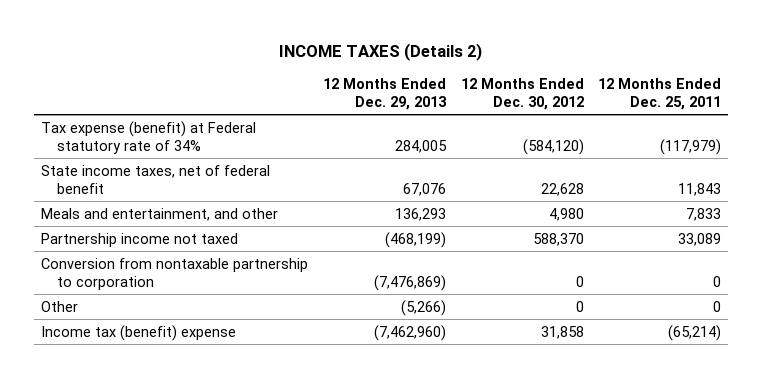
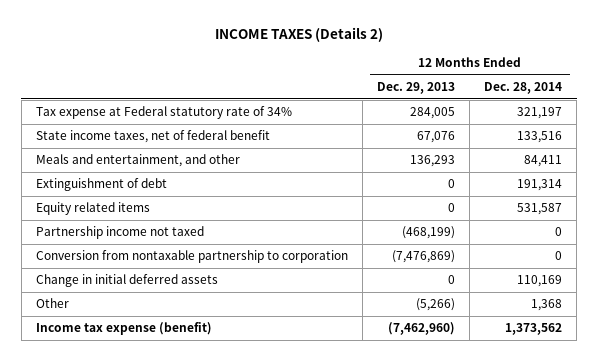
- | 12 Months Ended Dec. 29, 2013 | 12 Months Ended Dec. 30, 2012 | 12 Months Ended Dec. 25, 2011
+ | 12 Months Ended Dec. 29, 2013 | 12 Months Ended Dec. 28, 2014
- Tax expense (benefit) at Federal statutory rate of 34% | 284,005 | (584,120) | (117,979)
+ Tax expense at Federal statutory rate of 34% | 284,005 | 321,197
+ Extinguishment of debt | 0 | 191,314
+ Equity related items | 0 | 531,587
+ Change in initial deferred assets | 0 | 110,169
- Income tax (benefit) expense | (7,462,960) | 31,858 | (65,214)
+ Income tax expense (benefit) | (7,462,960) | 1,373,562

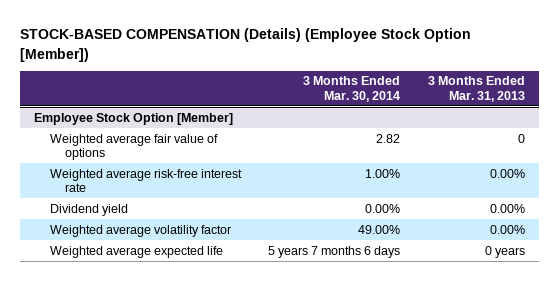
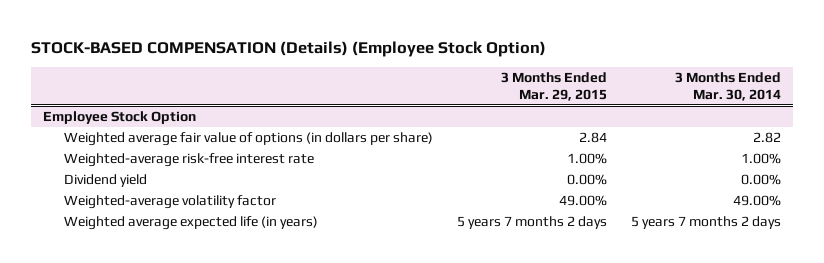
- STOCK-BASED COMPENSATION (Details) (Employee Stock Option [Member])
+ STOCK-BASED COMPENSATION (Details) (Employee Stock Option)
- | 3 Months Ended Mar. 30, 2014 | 3 Months Ended Mar. 31, 2013
+ | 3 Months Ended Mar. 29, 2015 | 3 Months Ended Mar. 30, 2014
- Employee Stock Option [Member]
- Weighted average fair value of options | 2.82 | 0
- Weighted average risk-free interest rate | 1.00% | 0.00%
+ Employee Stock Option
+ Weighted average fair value of options (in dollars per share) | 2.84 | 2.82
+ Weighted-average risk-free interest rate | 1.00% | 1.00%
- Weighted average volatility factor | 49.00% | 0.00%
- Weighted average expected life | 5 years 7 months 6 days | 0 years
+ Weighted-average volatility factor | 49.00% | 49.00%
+ Weighted average expected life (in years) | 5 years 7 months 2 days | 5 years 7 months 2 days

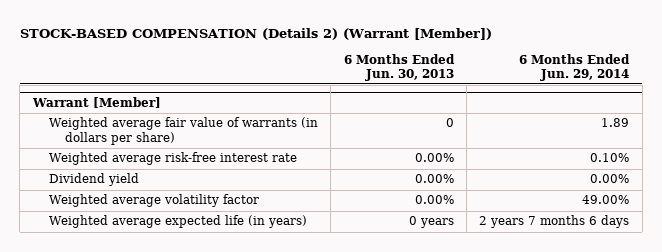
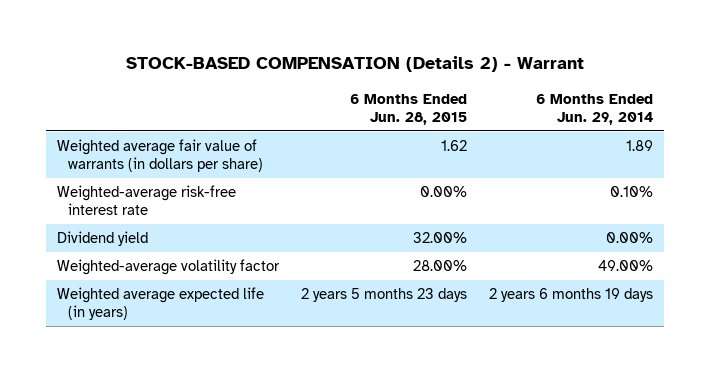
- STOCK-BASED COMPENSATION (Details 2) (Warrant [Member])
+ STOCK-BASED COMPENSATION (Details 2) - Warrant
- | 6 Months Ended Jun. 30, 2013 | 6 Months Ended Jun. 29, 2014
+ | 6 Months Ended Jun. 28, 2015 | 6 Months Ended Jun. 29, 2014
- Warrant [Member]
- Weighted average risk-free interest rate | 0.00% | 0.10%
+ Weighted-average risk-free interest rate | 0.00% | 0.10%
- Weighted average volatility factor | 0.00% | 49.00%
- Weighted average expected life (in years) | 0 years | 2 years 7 months 6 days
+ Weighted-average volatility factor | 28.00% | 49.00%
+ Weighted average expected life (in years) | 2 years 5 months 23 days | 2 years 6 months 19 days

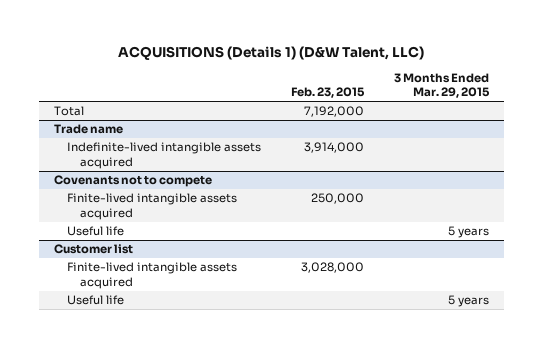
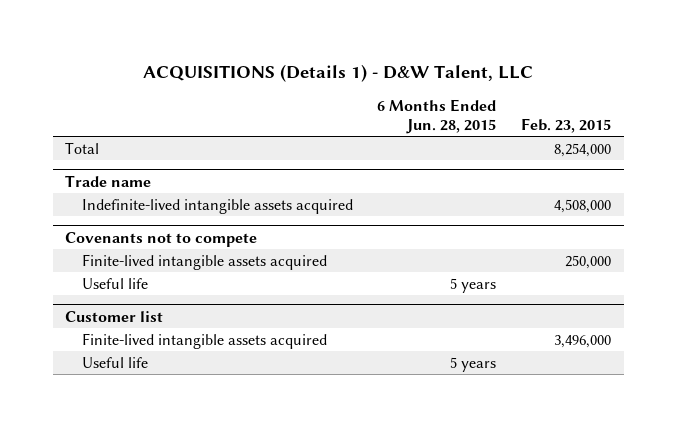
- ACQUISITIONS (Details 1) (D&W Talent, LLC)
+ ACQUISITIONS (Details 1) - D&W Talent, LLC
- | Feb. 23, 2015 | 3 Months Ended Mar. 29, 2015
+ | 6 Months Ended Jun. 28, 2015 | Feb. 23, 2015
- Total | 7,192,000 |
+ Total | | 8,254,000
@ Trade name
- Indefinite-lived intangible assets acquired | 3,914,000 |
+ Indefinite-lived intangible assets acquired | | 4,508,000
@ Customer list
- Finite-lived intangible assets acquired | 3,028,000 |
+ Finite-lived intangible assets acquired | | 3,496,000

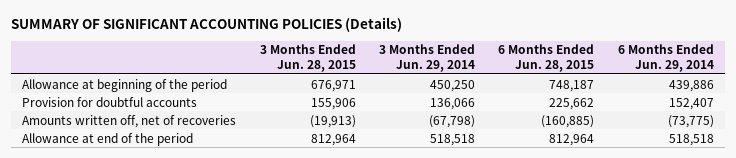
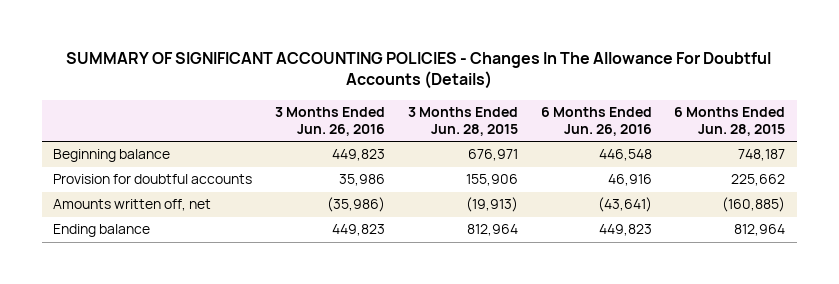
- SUMMARY OF SIGNIFICANT ACCOUNTING POLICIES (Details)
+ SUMMARY OF SIGNIFICANT ACCOUNTING POLICIES - Changes In The Allowance For Doubtful Accounts (Details)
- | 3 Months Ended Jun. 28, 2015 | 3 Months Ended Jun. 29, 2014 | 6 Months Ended Jun. 28, 2015 | 6 Months Ended Jun. 29, 2014
+ | 3 Months Ended Jun. 26, 2016 | 3 Months Ended Jun. 28, 2015 | 6 Months Ended Jun. 26, 2016 | 6 Months Ended Jun. 28, 2015
- Allowance at beginning of the period | 676,971 | 450,250 | 748,187 | 439,886
+ Beginning balance | 449,823 | 676,971 | 446,548 | 748,187
- Amounts written off, net of recoveries | (19,913) | (67,798) | (160,885) | (73,775)
- Allowance at end of the period | 812,964 | 518,518 | 812,964 | 518,518
+ Amounts written off, net | (35,986) | (19,913) | (43,641) | (160,885)
+ Ending balance | 449,823 | 812,964 | 449,823 | 812,964

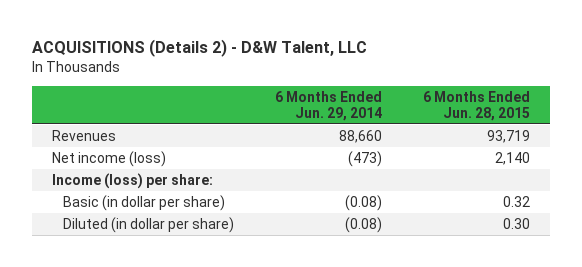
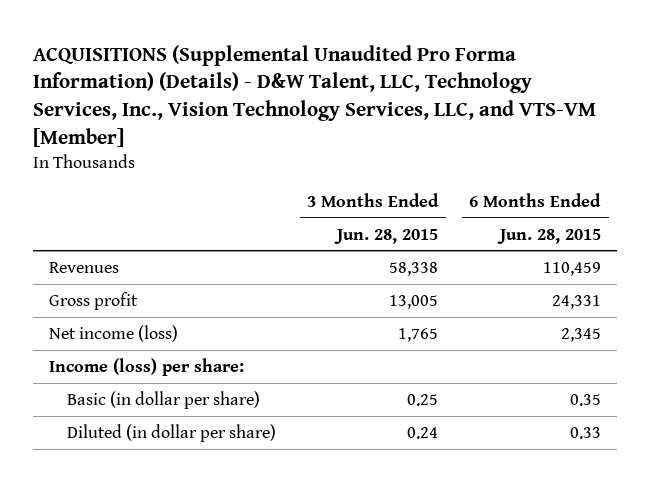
- ACQUISITIONS (Details 2) - D&W Talent, LLC
+ ACQUISITIONS (Supplemental Unaudited Pro Forma Information) (Details) - D&W Talent, LLC, Technology Services, Inc., Vision Technology Services, LLC, and VTS-VM [Member]
- | 6 Months Ended Jun. 29, 2014 | 6 Months Ended Jun. 28, 2015
+ | 3 Months Ended Jun. 28, 2015 | 6 Months Ended Jun. 28, 2015
- Revenues | 88,660 | 93,719
- Net income (loss) | (473) | 2,140
+ Revenues | 58,338 | 110,459
+ Gross profit | 13,005 | 24,331
+ Net income (loss) | 1,765 | 2,345
- Basic (in dollar per share) | (0.08) | 0.32
- Diluted (in dollar per share) | (0.08) | 0.30
+ Basic (in dollar per share) | 0.25 | 0.35
+ Diluted (in dollar per share) | 0.24 | 0.33

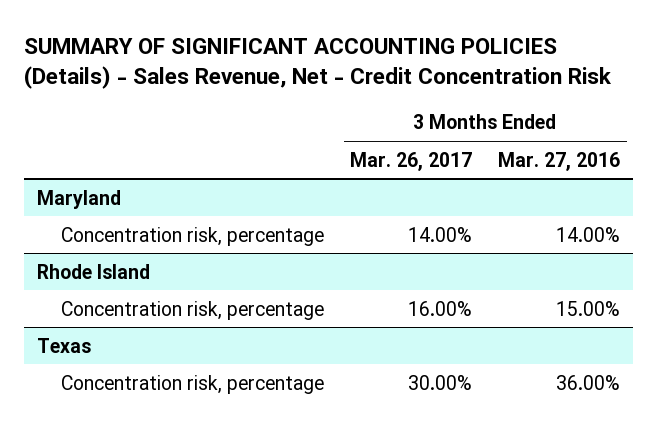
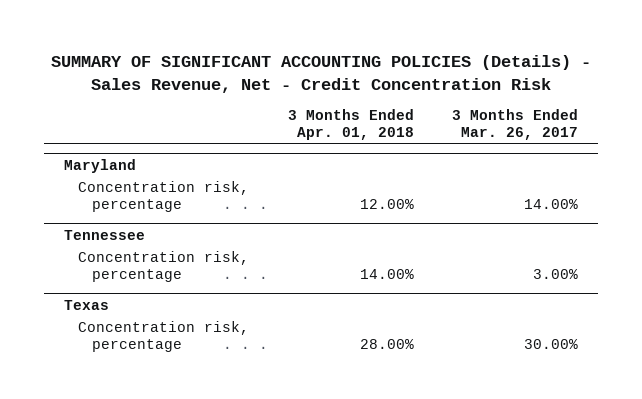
- | 3 Months Ended Mar. 26, 2017 | 3 Months Ended Mar. 27, 2016
+ | 3 Months Ended Apr. 01, 2018 | 3 Months Ended Mar. 26, 2017
- Rhode Island
- Concentration risk, percentage | 16.00% | 15.00%
+ Tennessee
+ Concentration risk, percentage | 14.00% | 3.00%

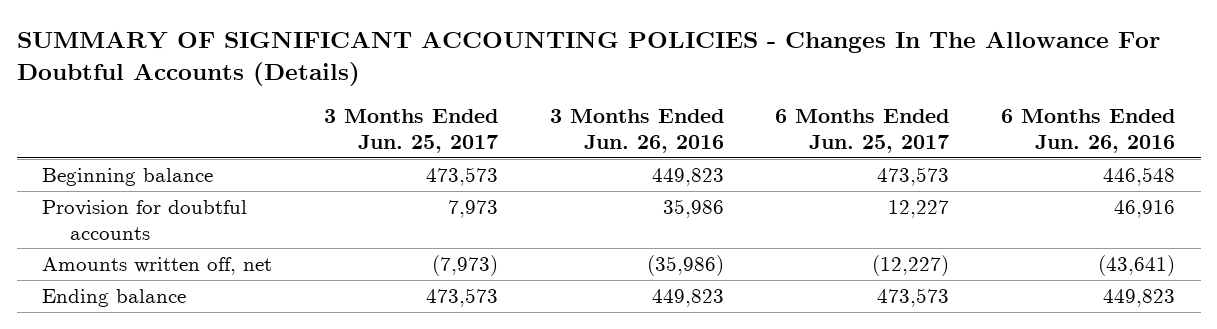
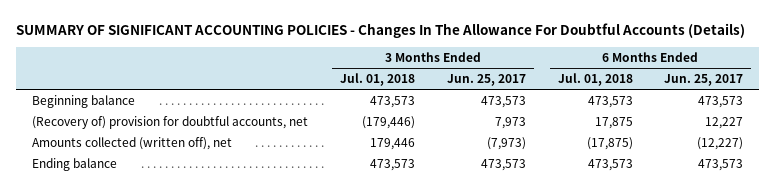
- | 3 Months Ended Jun. 25, 2017 | 3 Months Ended Jun. 26, 2016 | 6 Months Ended Jun. 25, 2017 | 6 Months Ended Jun. 26, 2016
+ | 3 Months Ended Jul. 01, 2018 | 3 Months Ended Jun. 25, 2017 | 6 Months Ended Jul. 01, 2018 | 6 Months Ended Jun. 25, 2017
- Provision for doubtful accounts | 7,973 | 35,986 | 12,227 | 46,916
- Amounts written off, net | (7,973) | (35,986) | (12,227) | (43,641)
+ (Recovery of) provision for doubtful accounts, net | (179,446) | 7,973 | 17,875 | 12,227
+ Amounts collected (written off), net | 179,446 | (7,973) | (17,875) | (12,227)

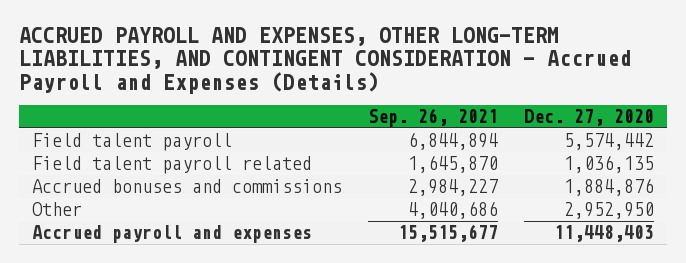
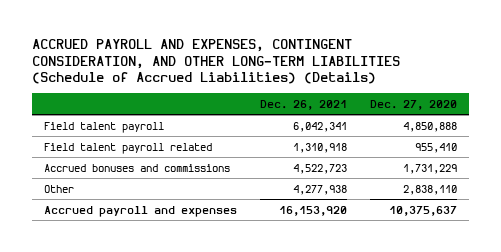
- ACCRUED PAYROLL AND EXPENSES, OTHER LONG-TERM LIABILITIES, AND CONTINGENT CONSIDERATION - Accrued Payroll and Expenses (Details)
+ ACCRUED PAYROLL AND EXPENSES, CONTINGENT CONSIDERATION, AND OTHER LONG-TERM LIABILITIES (Schedule of Accrued Liabilities) (Details)
- | Sep. 26, 2021 | Dec. 27, 2020
+ | Dec. 26, 2021 | Dec. 27, 2020
- Field talent payroll | 6,844,894 | 5,574,442
- Field talent payroll related | 1,645,870 | 1,036,135
- Accrued bonuses and commissions | 2,984,227 | 1,884,876
- Other | 4,040,686 | 2,952,950
- Accrued payroll and expenses | 15,515,677 | 11,448,403
+ Field talent payroll | 6,042,341 | 4,850,888
+ Field talent payroll related | 1,310,918 | 955,410
+ Accrued bonuses and commissions | 4,522,723 | 1,731,229
+ Other | 4,277,938 | 2,838,110
+ Accrued payroll and expenses | 16,153,920 | 10,375,637

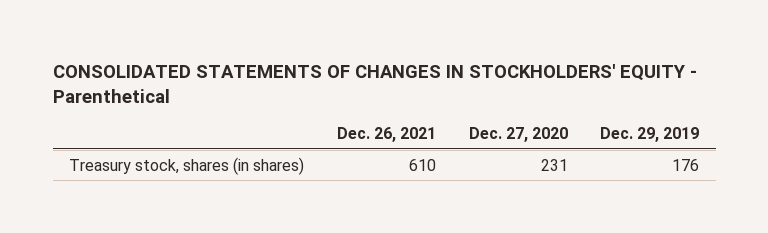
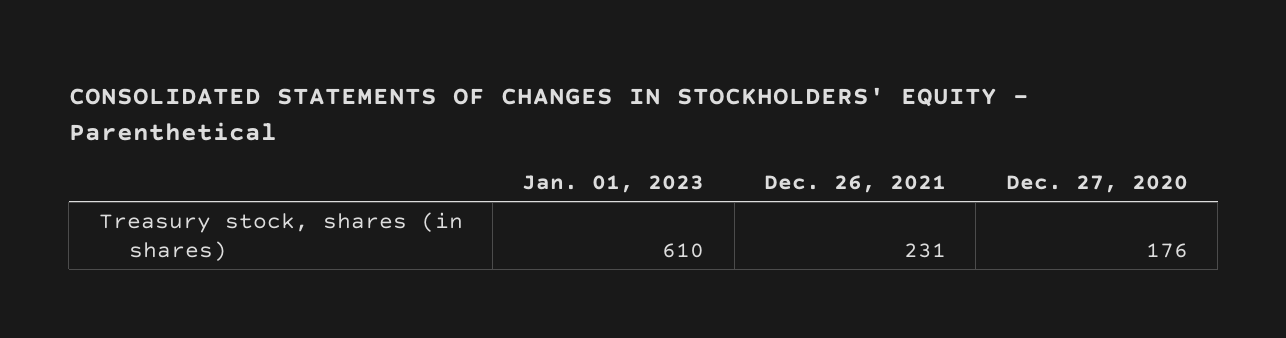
- | Dec. 26, 2021 | Dec. 27, 2020 | Dec. 29, 2019
+ | Jan. 01, 2023 | Dec. 26, 2021 | Dec. 27, 2020
- Treasury stock, shares (in shares) | 610 | 231 | 176
+ Treasury stock, shares (in shares) | 610 | 231 | 176

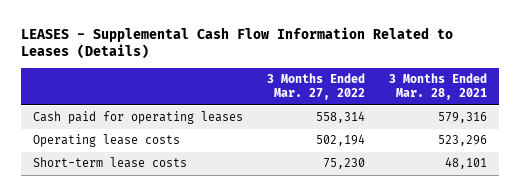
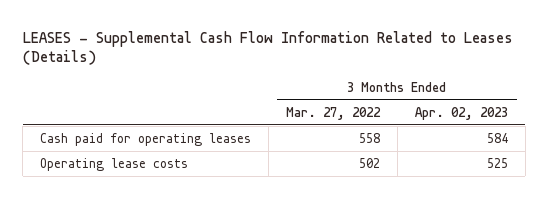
- | 3 Months Ended Mar. 27, 2022 | 3 Months Ended Mar. 28, 2021
+ | 3 Months Ended Mar. 27, 2022 | 3 Months Ended Apr. 02, 2023
- Cash paid for operating leases | 558,314 | 579,316
- Operating lease costs | 502,194 | 523,296
- Short-term lease costs | 75,230 | 48,101
+ Cash paid for operating leases | 558 | 584
+ Operating lease costs | 502 | 525

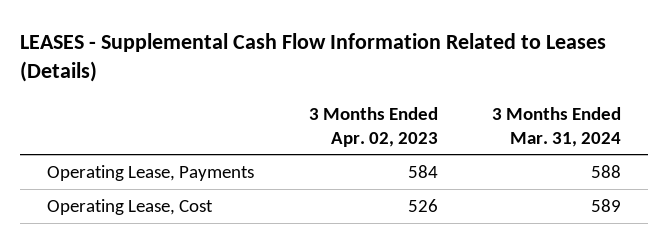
- | 3 Months Ended Mar. 27, 2022 | 3 Months Ended Apr. 02, 2023
+ | 3 Months Ended Apr. 02, 2023 | 3 Months Ended Mar. 31, 2024
- Cash paid for operating leases | 558 | 584
- Operating lease costs | 502 | 525
+ Operating Lease, Payments | 584 | 588
+ Operating Lease, Cost | 526 | 589

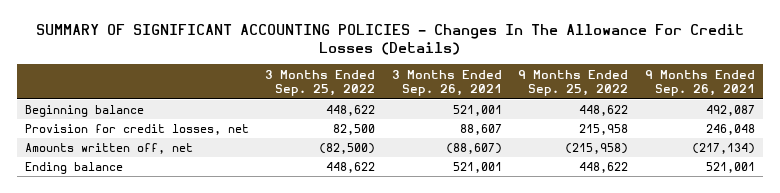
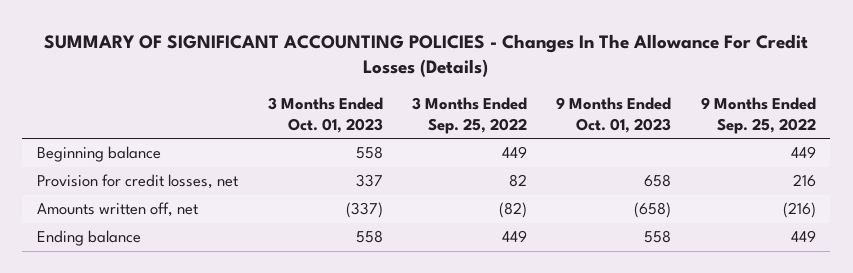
- | 3 Months Ended Sep. 25, 2022 | 3 Months Ended Sep. 26, 2021 | 9 Months Ended Sep. 25, 2022 | 9 Months Ended Sep. 26, 2021
+ | 3 Months Ended Oct. 01, 2023 | 3 Months Ended Sep. 25, 2022 | 9 Months Ended Oct. 01, 2023 | 9 Months Ended Sep. 25, 2022
- Beginning balance | 448,622 | 521,001 | 448,622 | 492,087
- Provision for credit losses, net | 82,500 | 88,607 | 215,958 | 246,048
- Amounts written off, net | (82,500) | (88,607) | (215,958) | (217,134)
- Ending balance | 448,622 | 521,001 | 448,622 | 521,001
+ Beginning balance | 558 | 449 | | 449
+ Provision for credit losses, net | 337 | 82 | 658 | 216
+ Amounts written off, net | (337) | (82) | (658) | (216)
+ Ending balance | 558 | 449 | 558 | 449

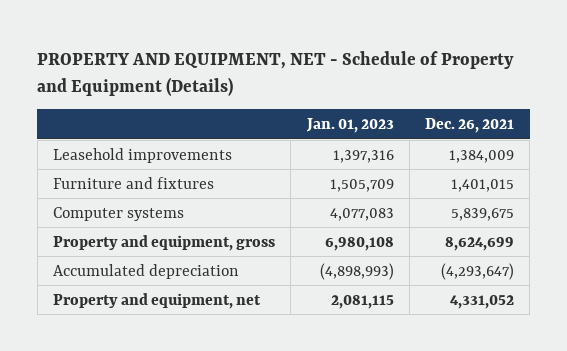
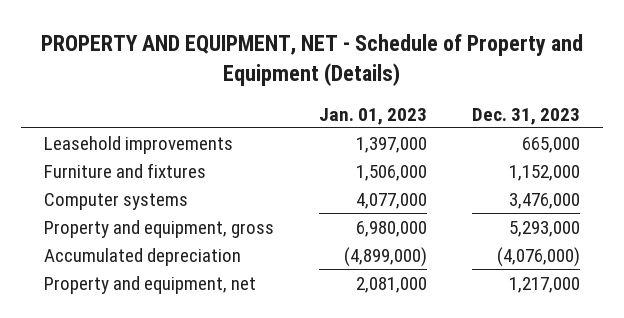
- | Jan. 01, 2023 | Dec. 26, 2021
+ | Jan. 01, 2023 | Dec. 31, 2023
- Leasehold improvements | 1,397,316 | 1,384,009
- Furniture and fixtures | 1,505,709 | 1,401,015
- Computer systems | 4,077,083 | 5,839,675
- Property and equipment, gross | 6,980,108 | 8,624,699
- Accumulated depreciation | (4,898,993) | (4,293,647)
- Property and equipment, net | 2,081,115 | 4,331,052
+ Leasehold improvements | 1,397,000 | 665,000
+ Furniture and fixtures | 1,506,000 | 1,152,000
+ Computer systems | 4,077,000 | 3,476,000
+ Property and equipment, gross | 6,980,000 | 5,293,000
+ Accumulated depreciation | (4,899,000) | (4,076,000)
+ Property and equipment, net | 2,081,000 | 1,217,000

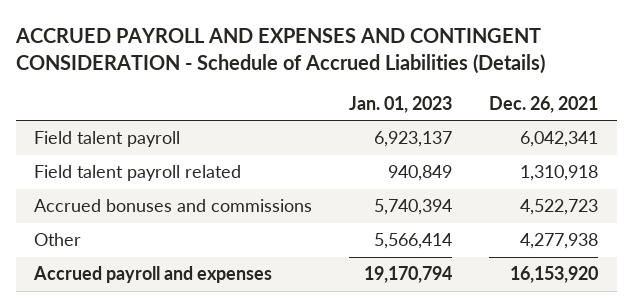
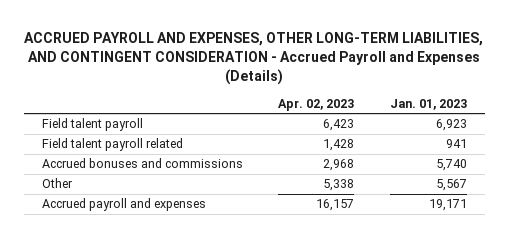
- ACCRUED PAYROLL AND EXPENSES AND CONTINGENT CONSIDERATION - Schedule of Accrued Liabilities (Details)
+ ACCRUED PAYROLL AND EXPENSES, OTHER LONG-TERM LIABILITIES, AND CONTINGENT CONSIDERATION - Accrued Payroll and Expenses (Details)
- | Jan. 01, 2023 | Dec. 26, 2021
+ | Apr. 02, 2023 | Jan. 01, 2023
- Field talent payroll | 6,923,137 | 6,042,341
- Field talent payroll related | 940,849 | 1,310,918
- Accrued bonuses and commissions | 5,740,394 | 4,522,723
- Other | 5,566,414 | 4,277,938
- Accrued payroll and expenses | 19,170,794 | 16,153,920
+ Field talent payroll | 6,423 | 6,923
+ Field talent payroll related | 1,428 | 941
+ Accrued bonuses and commissions | 2,968 | 5,740
+ Other | 5,338 | 5,567
+ Accrued payroll and expenses | 16,157 | 19,171

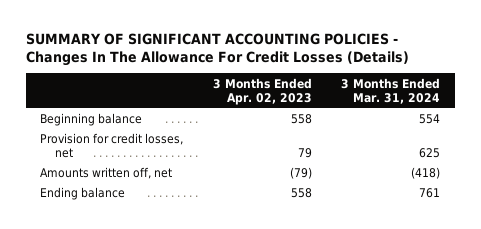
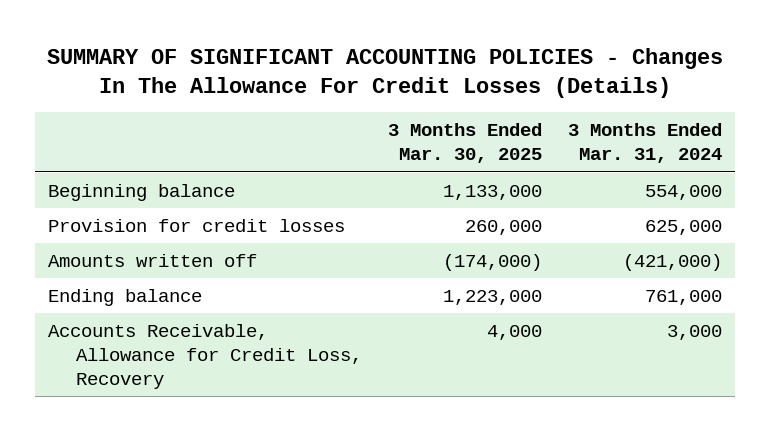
- | 3 Months Ended Apr. 02, 2023 | 3 Months Ended Mar. 31, 2024
+ | 3 Months Ended Mar. 30, 2025 | 3 Months Ended Mar. 31, 2024
- Beginning balance | 558 | 554
- Provision for credit losses, net | 79 | 625
- Amounts written off, net | (79) | (418)
- Ending balance | 558 | 761
+ Beginning balance | 1,133,000 | 554,000
+ Provision for credit losses | 260,000 | 625,000
+ Amounts written off | (174,000) | (421,000)
+ Ending balance | 1,223,000 | 761,000
+ Accounts Receivable, Allowance for Credit Loss, Recovery | 4,000 | 3,000

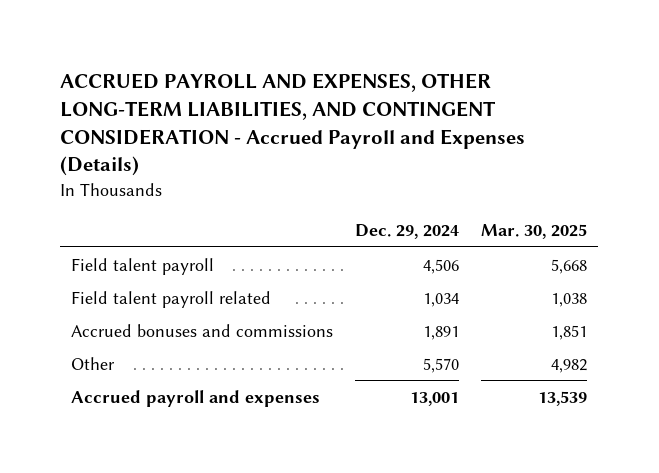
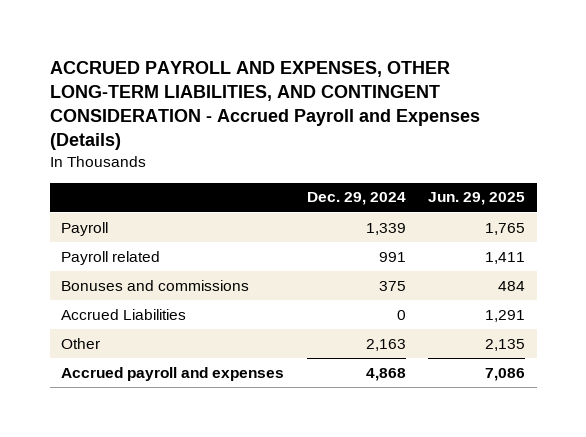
- | Dec. 29, 2024 | Mar. 30, 2025
+ | Dec. 29, 2024 | Jun. 29, 2025
- Field talent payroll | 4,506 | 5,668
- Field talent payroll related | 1,034 | 1,038
- Accrued bonuses and commissions | 1,891 | 1,851
- Other | 5,570 | 4,982
- Accrued payroll and expenses | 13,001 | 13,539
+ Payroll | 1,339 | 1,765
+ Payroll related | 991 | 1,411
+ Bonuses and commissions | 375 | 484
+ Accrued Liabilities | 0 | 1,291
+ Other | 2,163 | 2,135
+ Accrued payroll and expenses | 4,868 | 7,086

